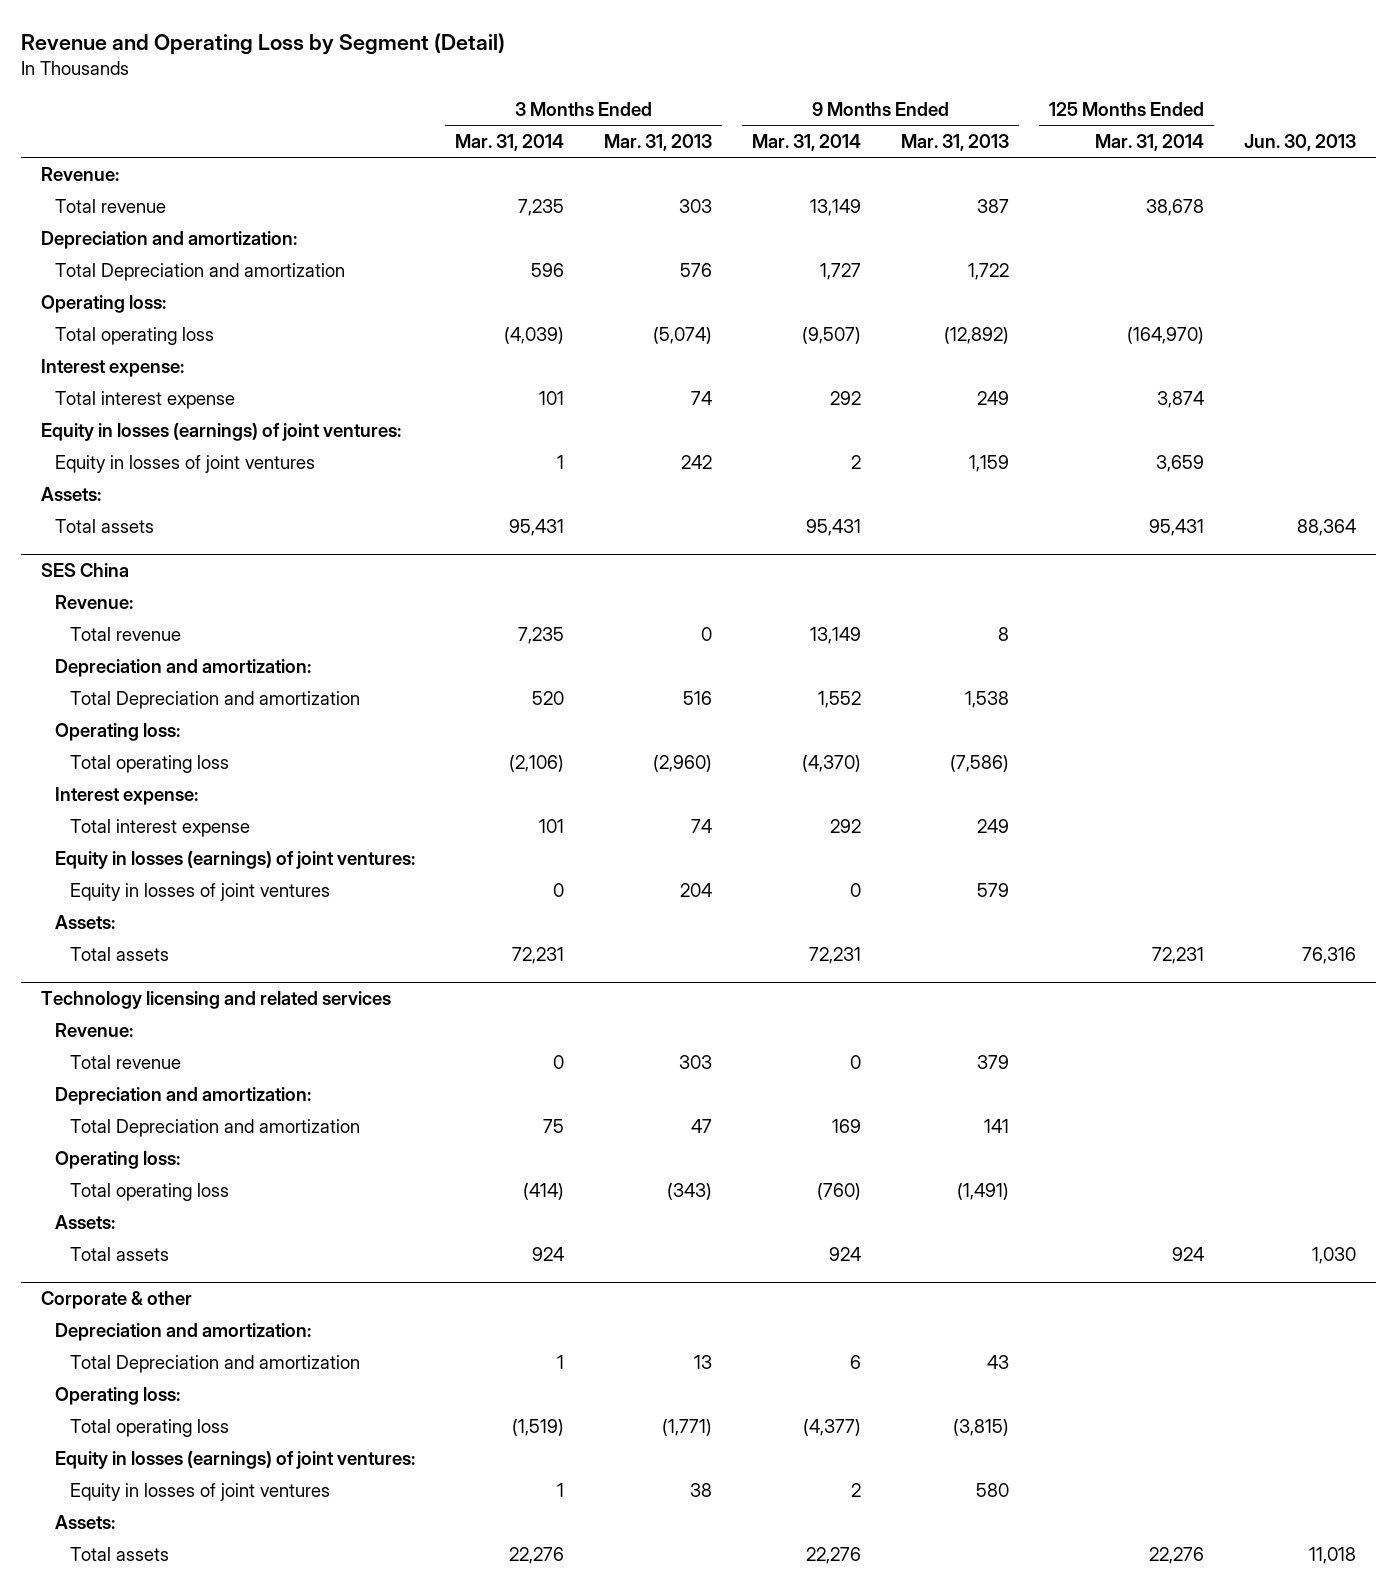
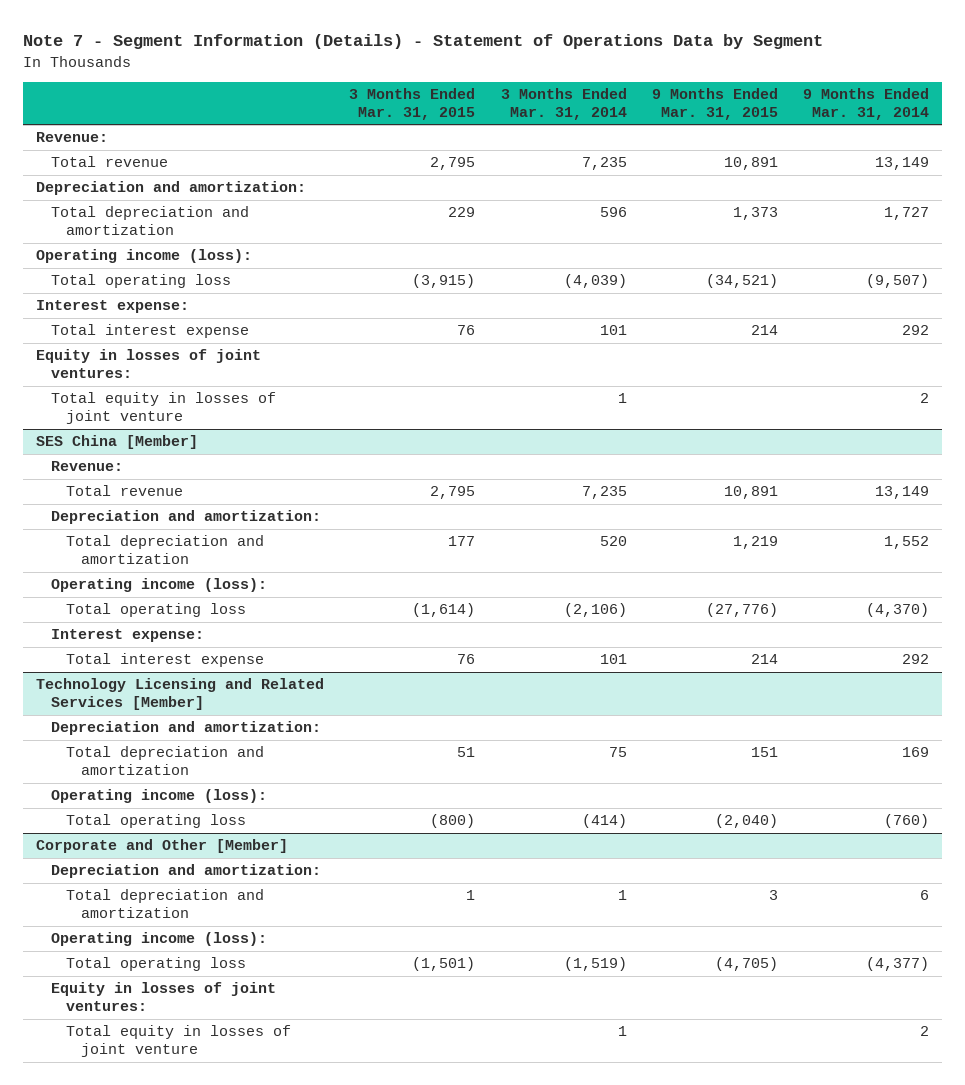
- Revenue and Operating Loss by Segment (Detail)
+ Note 7 - Segment Information (Details) - Statement of Operations Data by Segment
- | 3 Months Ended Mar. 31, 2014 | 3 Months Ended Mar. 31, 2013 | 9 Months Ended Mar. 31, 2014 | 9 Months Ended Mar. 31, 2013 | 125 Months Ended Mar. 31, 2014 | Jun. 30, 2013
+ | 3 Months Ended Mar. 31, 2015 | 3 Months Ended Mar. 31, 2014 | 9 Months Ended Mar. 31, 2015 | 9 Months Ended Mar. 31, 2014
- Total Depreciation and amortization | 596 | 576 | 1,727 | 1,722 | |
- Operating loss:
+ Total depreciation and amortization | 229 | 596 | 1,373 | 1,727
+ Operating income (loss):
- Equity in losses (earnings) of joint ventures:
- Equity in losses of joint ventures | 1 | 242 | 2 | 1,159 | 3,659 |
- Assets:
- Total assets | 95,431 | | 95,431 | | 95,431 | 88,364
- SES China
+ Equity in losses of joint ventures:
+ Total equity in losses of joint venture | | 1 | | 2
+ SES China [Member]
- Total Depreciation and amortization | 520 | 516 | 1,552 | 1,538 | |
- Operating loss:
+ Total depreciation and amortization | 177 | 520 | 1,219 | 1,552
+ Operating income (loss):
- Equity in losses (earnings) of joint ventures:
- Equity in losses of joint ventures | 0 | 204 | 0 | 579 | |
- Assets:
- Total assets | 72,231 | | 72,231 | | 72,231 | 76,316
- Technology licensing and related services
- Revenue:
- Total revenue | 0 | 303 | 0 | 379 | |
+ Technology Licensing and Related Services [Member]
- Total Depreciation and amortization | 75 | 47 | 169 | 141 | |
- Operating loss:
+ Total depreciation and amortization | 51 | 75 | 151 | 169
+ Operating income (loss):
- Assets:
- Total assets | 924 | | 924 | | 924 | 1,030
- Corporate & other
+ Corporate and Other [Member]
- Total Depreciation and amortization | 1 | 13 | 6 | 43 | |
- Operating loss:
+ Total depreciation and amortization | 1 | 1 | 3 | 6
+ Operating income (loss):
- Equity in losses (earnings) of joint ventures:
- Equity in losses of joint ventures | 1 | 38 | 2 | 580 | |
- Assets:
- Total assets | 22,276 | | 22,276 | | 22,276 | 11,018
+ Equity in losses of joint ventures:
+ Total equity in losses of joint venture | | 1 | | 2

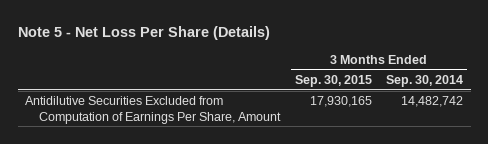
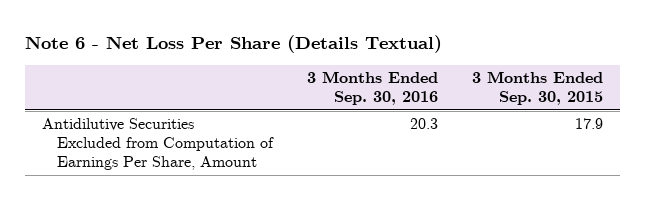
- Note 5 - Net Loss Per Share (Details)
+ Note 6 - Net Loss Per Share (Details Textual)
- | 3 Months Ended Sep. 30, 2015 | 3 Months Ended Sep. 30, 2014
+ | 3 Months Ended Sep. 30, 2016 | 3 Months Ended Sep. 30, 2015
- Antidilutive Securities Excluded from Computation of Earnings Per Share, Amount | 17,930,165 | 14,482,742
+ Antidilutive Securities Excluded from Computation of Earnings Per Share, Amount | 20.3 | 17.9

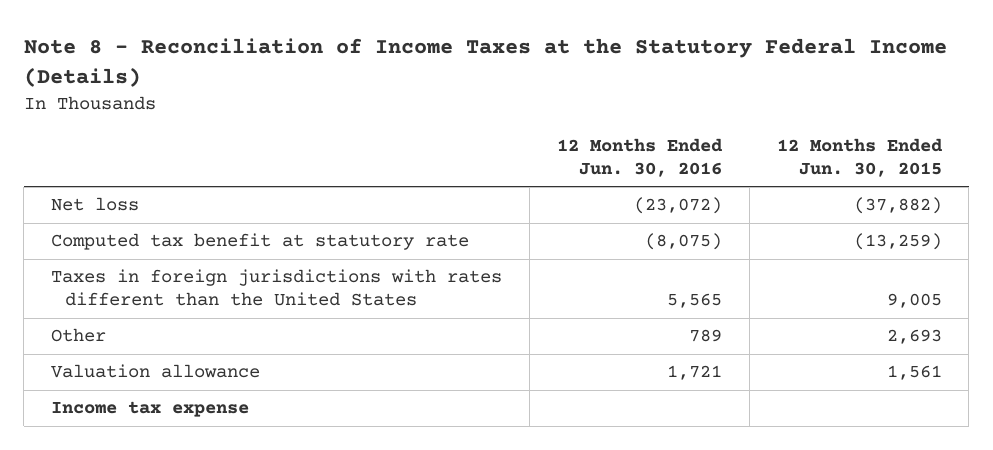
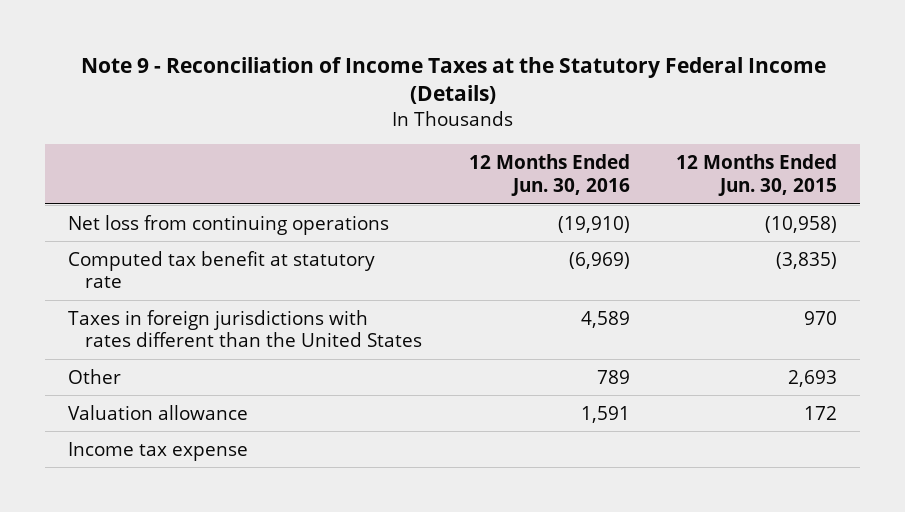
- Note 8 - Reconciliation of Income Taxes at the Statutory Federal Income (Details)
+ Note 9 - Reconciliation of Income Taxes at the Statutory Federal Income (Details)
- Net loss | (23,072) | (37,882)
- Computed tax benefit at statutory rate | (8,075) | (13,259)
- Taxes in foreign jurisdictions with rates different than the United States | 5,565 | 9,005
+ Net loss from continuing operations | (19,910) | (10,958)
+ Computed tax benefit at statutory rate | (6,969) | (3,835)
+ Taxes in foreign jurisdictions with rates different than the United States | 4,589 | 970
- Valuation allowance | 1,721 | 1,561
+ Valuation allowance | 1,591 | 172

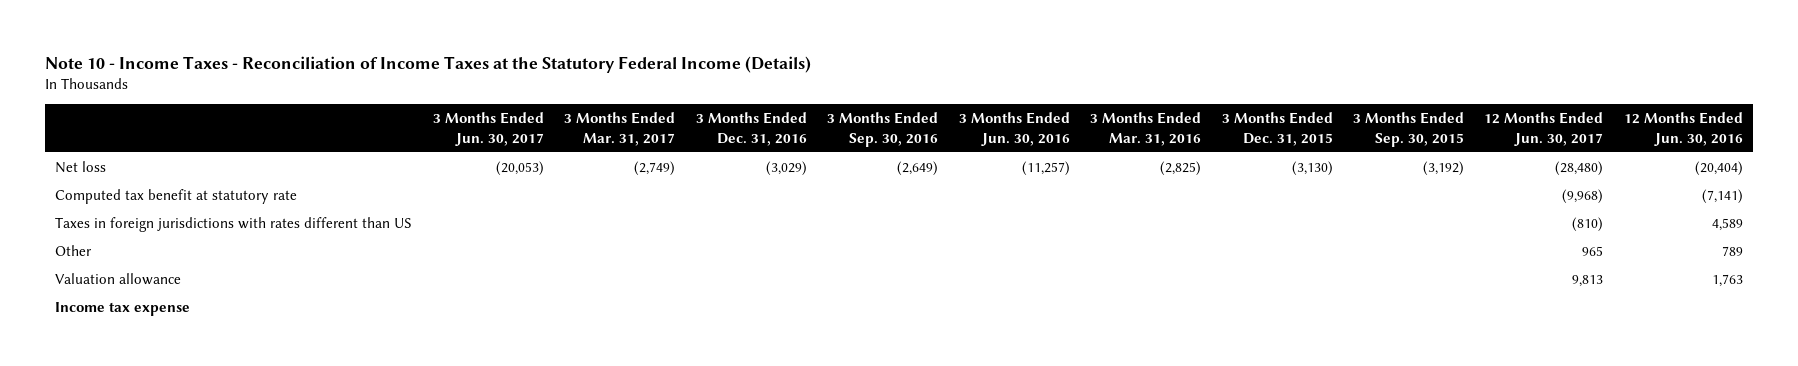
- Note 9 - Reconciliation of Income Taxes at the Statutory Federal Income (Details)
+ Note 10 - Income Taxes - Reconciliation of Income Taxes at the Statutory Federal Income (Details)
- | 12 Months Ended Jun. 30, 2016 | 12 Months Ended Jun. 30, 2015
+ | 3 Months Ended Jun. 30, 2017 | 3 Months Ended Mar. 31, 2017 | 3 Months Ended Dec. 31, 2016 | 3 Months Ended Sep. 30, 2016 | 3 Months Ended Jun. 30, 2016 | 3 Months Ended Mar. 31, 2016 | 3 Months Ended Dec. 31, 2015 | 3 Months Ended Sep. 30, 2015 | 12 Months Ended Jun. 30, 2017 | 12 Months Ended Jun. 30, 2016
- Net loss from continuing operations | (19,910) | (10,958)
- Computed tax benefit at statutory rate | (6,969) | (3,835)
- Taxes in foreign jurisdictions with rates different than the United States | 4,589 | 970
+ Net loss | (20,053) | (2,749) | (3,029) | (2,649) | (11,257) | (2,825) | (3,130) | (3,192) | (28,480) | (20,404)
+ Computed tax benefit at statutory rate | | | | | | | | | (9,968) | (7,141)
+ Taxes in foreign jurisdictions with rates different than US | | | | | | | | | (810) | 4,589
- Valuation allowance | 1,591 | 172
+ Valuation allowance | | | | | | | | | 9,813 | 1,763

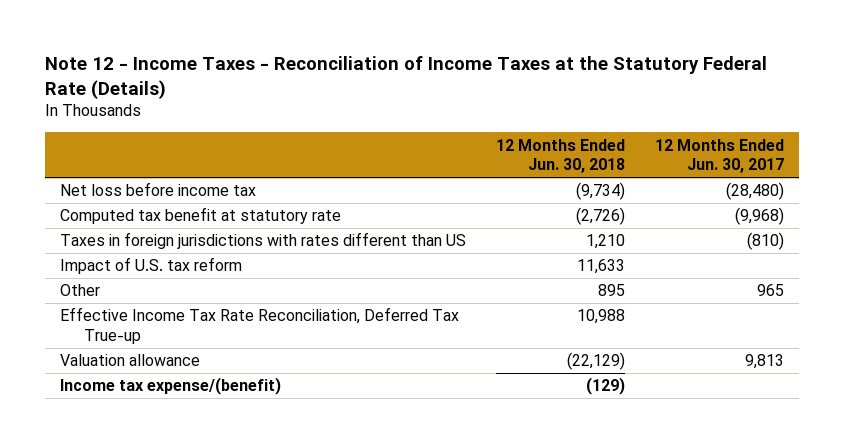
- Note 10 - Income Taxes - Reconciliation of Income Taxes at the Statutory Federal Income (Details)
+ Note 12 - Income Taxes - Reconciliation of Income Taxes at the Statutory Federal Rate (Details)
- | 3 Months Ended Jun. 30, 2017 | 3 Months Ended Mar. 31, 2017 | 3 Months Ended Dec. 31, 2016 | 3 Months Ended Sep. 30, 2016 | 3 Months Ended Jun. 30, 2016 | 3 Months Ended Mar. 31, 2016 | 3 Months Ended Dec. 31, 2015 | 3 Months Ended Sep. 30, 2015 | 12 Months Ended Jun. 30, 2017 | 12 Months Ended Jun. 30, 2016
+ | 12 Months Ended Jun. 30, 2018 | 12 Months Ended Jun. 30, 2017
- Net loss | (20,053) | (2,749) | (3,029) | (2,649) | (11,257) | (2,825) | (3,130) | (3,192) | (28,480) | (20,404)
+ Net loss before income tax | (9,734) | (28,480)
+ Impact of U.S. tax reform | 11,633 |
+ Effective Income Tax Rate Reconciliation, Deferred Tax True-up | 10,988 |
- Income tax expense
+ Income tax expense/(benefit) | (129) |

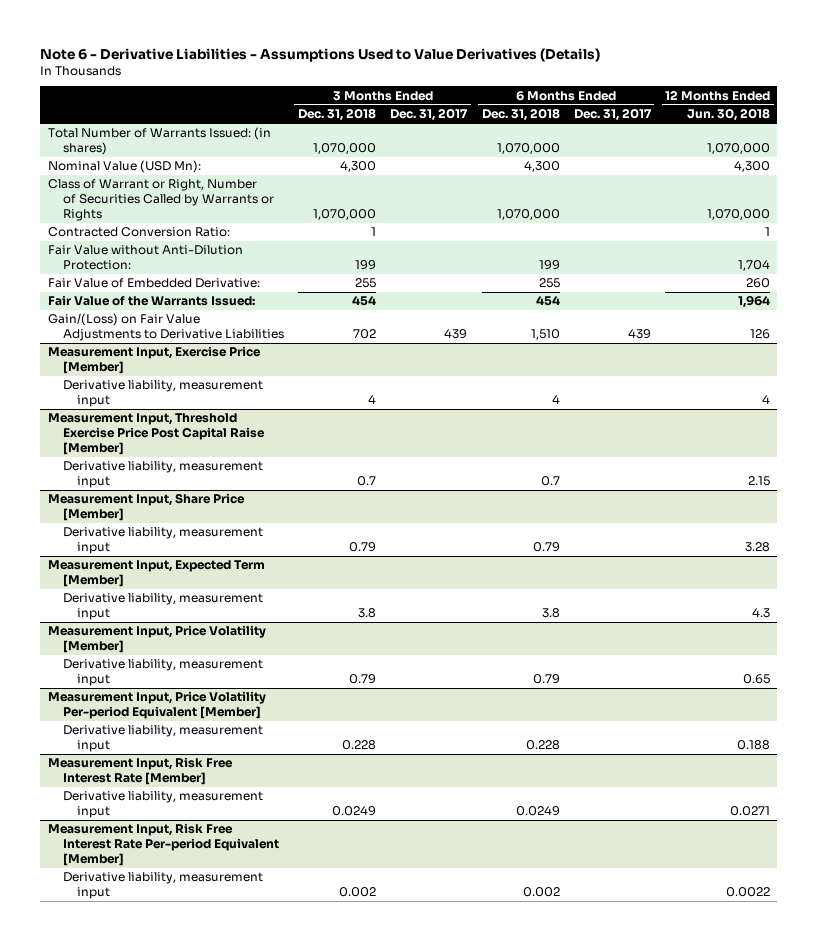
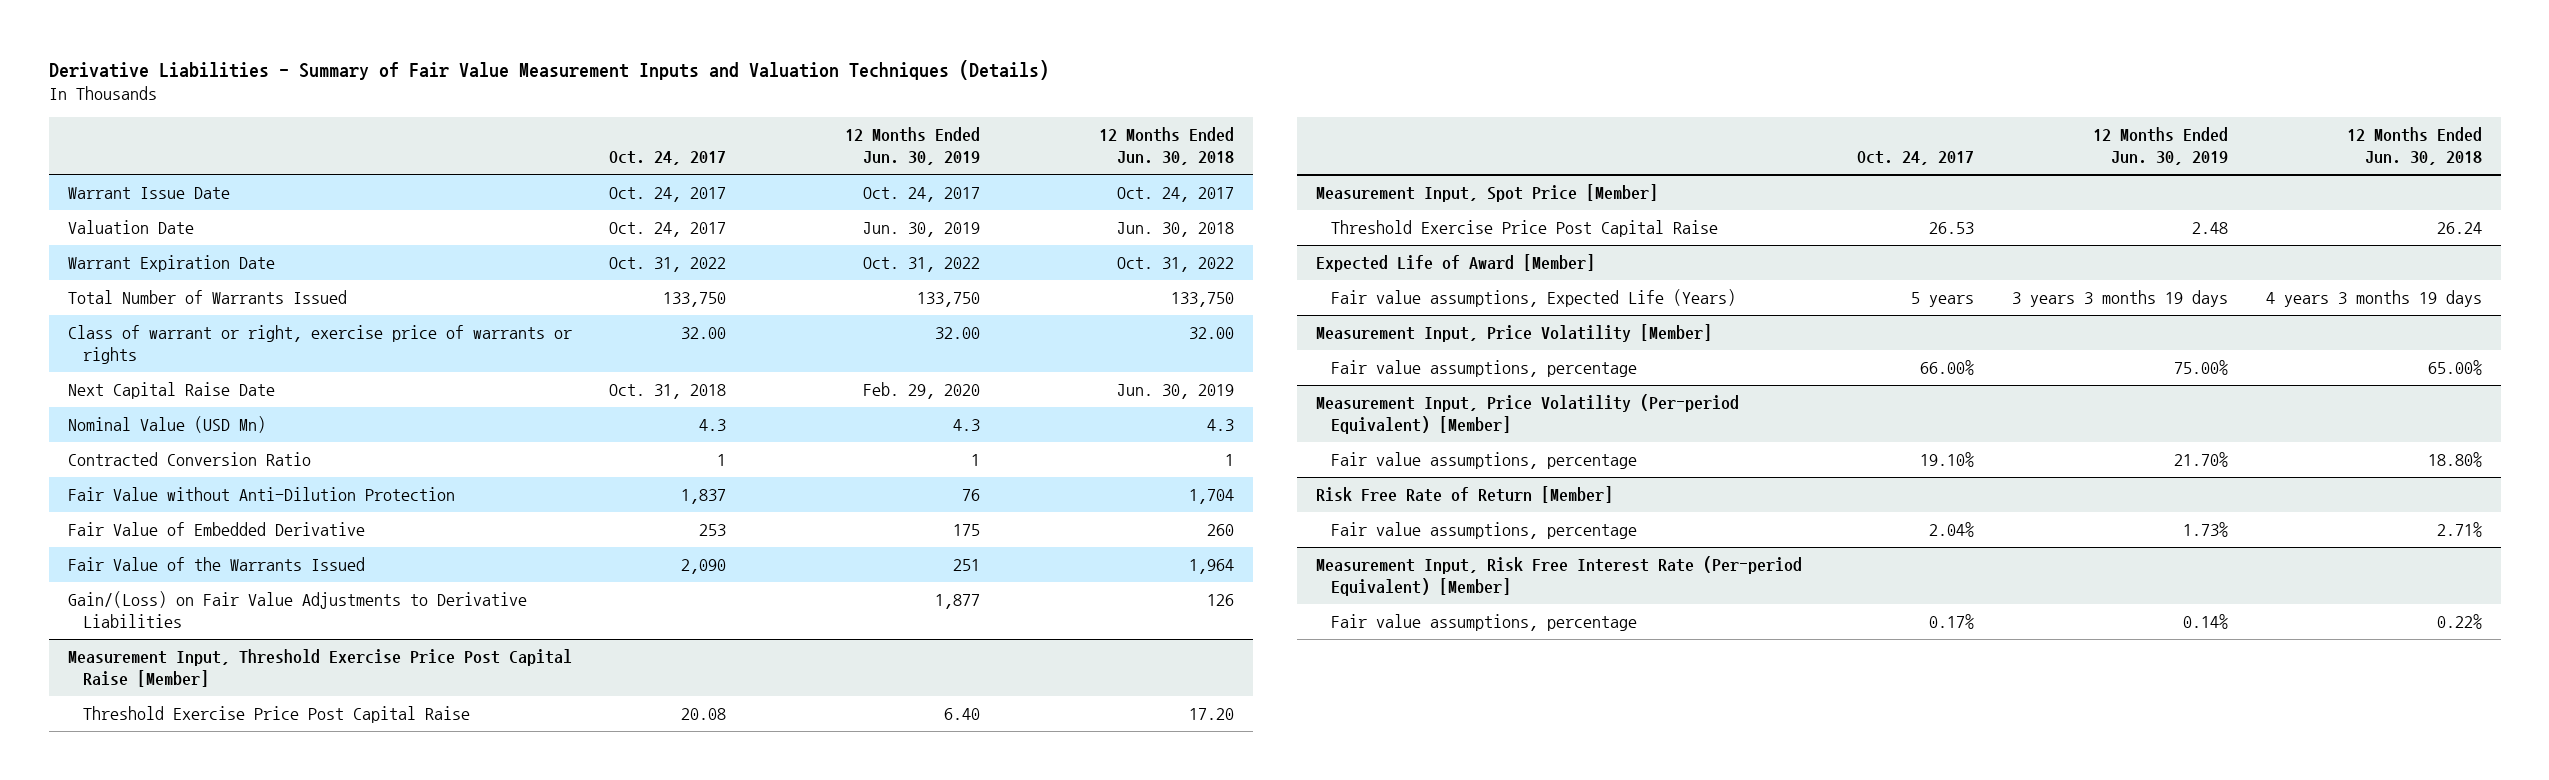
- Note 6 - Derivative Liabilities - Assumptions Used to Value Derivatives (Details)
+ Derivative Liabilities - Summary of Fair Value Measurement Inputs and Valuation Techniques (Details)
- | 3 Months Ended Dec. 31, 2018 | 3 Months Ended Dec. 31, 2017 | 6 Months Ended Dec. 31, 2018 | 6 Months Ended Dec. 31, 2017 | 12 Months Ended Jun. 30, 2018
+ | Oct. 24, 2017 | 12 Months Ended Jun. 30, 2019 | 12 Months Ended Jun. 30, 2018
- Total Number of Warrants Issued: (in shares) | 1,070,000 | | 1,070,000 | | 1,070,000
- Nominal Value (USD Mn): | 4,300 | | 4,300 | | 4,300
- Class of Warrant or Right, Number of Securities Called by Warrants or Rights | 1,070,000 | | 1,070,000 | | 1,070,000
- Contracted Conversion Ratio: | 1 | | | | 1
- Fair Value without Anti-Dilution Protection: | 199 | | 199 | | 1,704
- Fair Value of Embedded Derivative: | 255 | | 255 | | 260
- Fair Value of the Warrants Issued: | 454 | | 454 | | 1,964
+ Warrant Issue Date | Oct. 24, 2017 | Oct. 24, 2017 | Oct. 24, 2017
+ Valuation Date | Oct. 24, 2017 | Jun. 30, 2019 | Jun. 30, 2018
+ Warrant Expiration Date | Oct. 31, 2022 | Oct. 31, 2022 | Oct. 31, 2022
+ Total Number of Warrants Issued | 133,750 | 133,750 | 133,750
+ Class of warrant or right, exercise price of warrants or rights | 32.00 | 32.00 | 32.00
+ Next Capital Raise Date | Oct. 31, 2018 | Feb. 29, 2020 | Jun. 30, 2019
+ Nominal Value (USD Mn) | 4.3 | 4.3 | 4.3
+ Contracted Conversion Ratio | 1 | 1 | 1
+ Fair Value without Anti-Dilution Protection | 1,837 | 76 | 1,704
+ Fair Value of Embedded Derivative | 253 | 175 | 260
+ Fair Value of the Warrants Issued | 2,090 | 251 | 1,964
- Measurement Input, Exercise Price [Member]
- Derivative liability, measurement input | 4 | | 4 | | 4
@ Measurement Input, Threshold Exercise Price Post Capital Raise [Member]
- Derivative liability, measurement input | 0.7 | | 0.7 | | 2.15
- Measurement Input, Share Price [Member]
- Derivative liability, measurement input | 0.79 | | 0.79 | | 3.28
- Measurement Input, Expected Term [Member]
- Derivative liability, measurement input | 3.8 | | 3.8 | | 4.3
@ Measurement Input, Threshold Exercise Price Post Capital Raise [Member]
+ Threshold Exercise Price Post Capital Raise | 20.08 | 6.40 | 17.20
+ Measurement Input, Spot Price [Member]
+ Threshold Exercise Price Post Capital Raise | 26.53 | 2.48 | 26.24
+ Expected Life of Award [Member]
+ Fair value assumptions, Expected Life (Years) | 5 years | 3 years 3 months 19 days | 4 years 3 months 19 days
@ Measurement Input, Price Volatility [Member]
- Derivative liability, measurement input | 0.79 | | 0.79 | | 0.65
- Measurement Input, Price Volatility Per-period Equivalent [Member]
- Derivative liability, measurement input | 0.228 | | 0.228 | | 0.188
- Measurement Input, Risk Free Interest Rate [Member]
- Derivative liability, measurement input | 0.0249 | | 0.0249 | | 0.0271
- Measurement Input, Risk Free Interest Rate Per-period Equivalent [Member]
- Derivative liability, measurement input | 0.002 | | 0.002 | | 0.0022
@ Measurement Input, Price Volatility [Member]
+ Fair value assumptions, percentage | 66.00% | 75.00% | 65.00%
+ Measurement Input, Price Volatility (Per-period Equivalent) [Member]
+ Fair value assumptions, percentage | 19.10% | 21.70% | 18.80%
+ Risk Free Rate of Return [Member]
+ Fair value assumptions, percentage | 2.04% | 1.73% | 2.71%
+ Measurement Input, Risk Free Interest Rate (Per-period Equivalent) [Member]
+ Fair value assumptions, percentage | 0.17% | 0.14% | 0.22%

